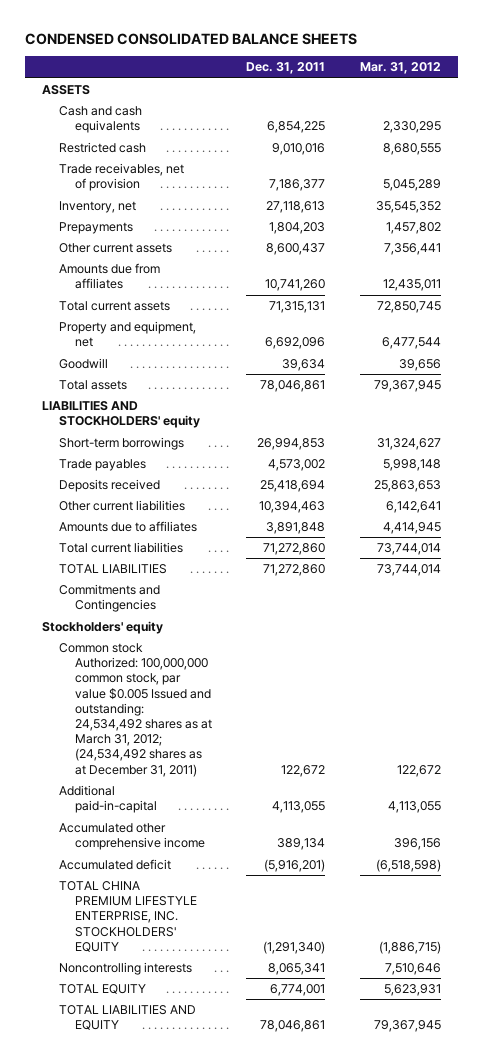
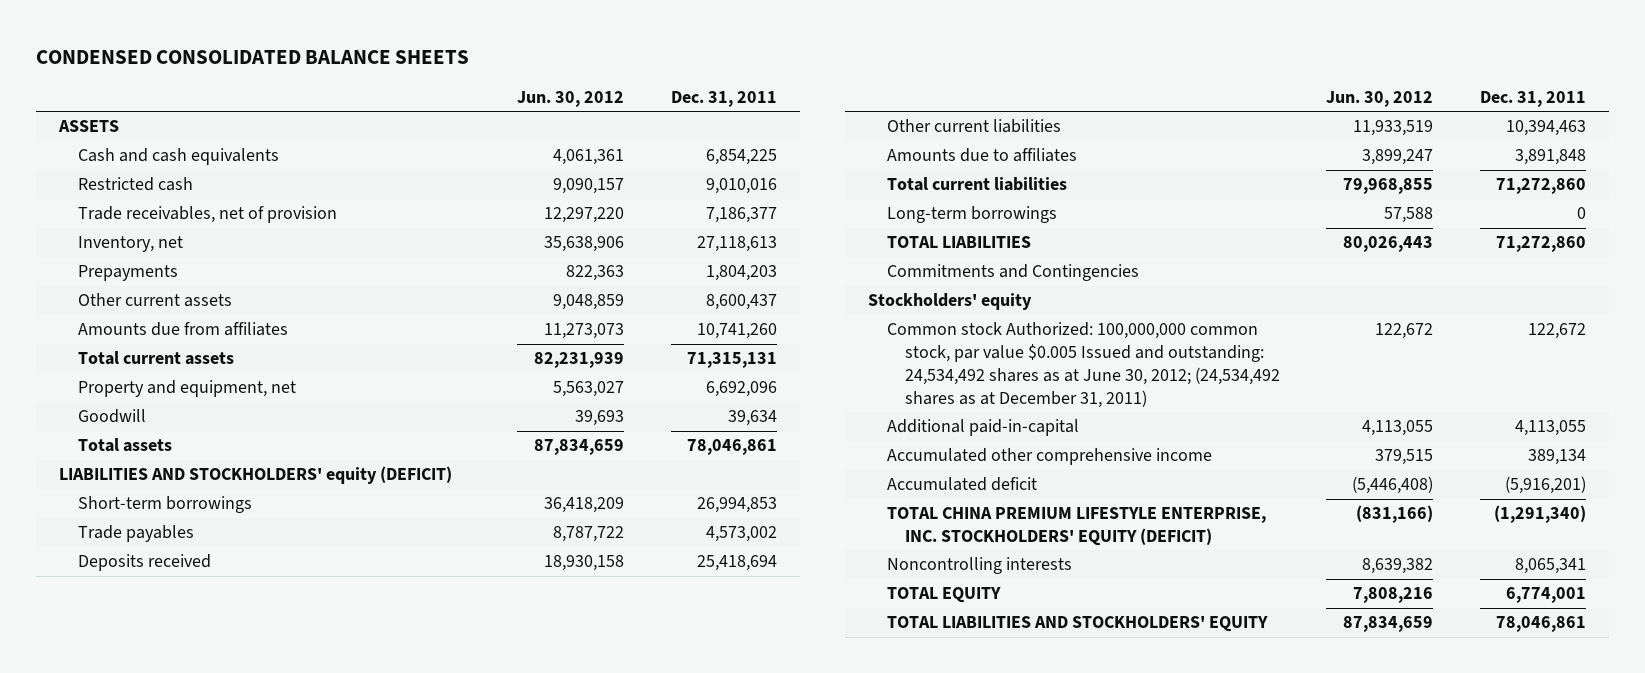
- | Dec. 31, 2011 | Mar. 31, 2012
+ | Jun. 30, 2012 | Dec. 31, 2011
- LIABILITIES AND STOCKHOLDERS' equity
+ LIABILITIES AND STOCKHOLDERS' equity (DEFICIT)
+ Long-term borrowings | 57,588 | 0
- Common stock Authorized: 100,000,000 common stock, par value $0.005 Issued and outstanding: 24,534,492 shares as at March 31, 2012; (24,534,492 shares as at December 31, 2011) | 122,672 | 122,672
+ Common stock Authorized: 100,000,000 common stock, par value $0.005 Issued and outstanding: 24,534,492 shares as at June 30, 2012; (24,534,492 shares as at December 31, 2011) | 122,672 | 122,672
- TOTAL CHINA PREMIUM LIFESTYLE ENTERPRISE, INC. STOCKHOLDERS' EQUITY | (1,291,340) | (1,886,715)
+ TOTAL CHINA PREMIUM LIFESTYLE ENTERPRISE, INC. STOCKHOLDERS' EQUITY (DEFICIT) | (831,166) | (1,291,340)
- TOTAL LIABILITIES AND EQUITY | 78,046,861 | 79,367,945
+ TOTAL LIABILITIES AND STOCKHOLDERS' EQUITY | 87,834,659 | 78,046,861

